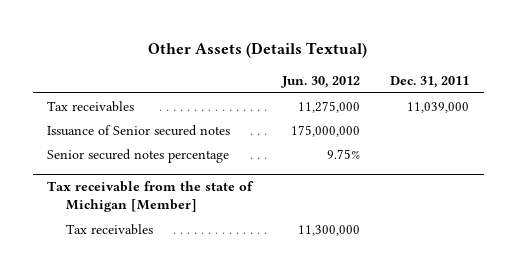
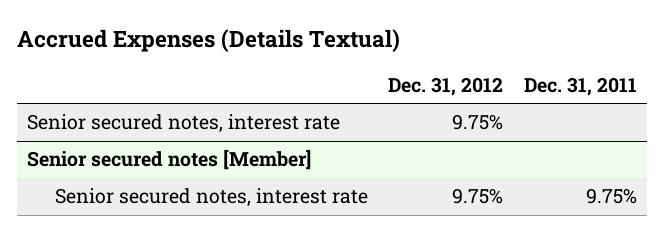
- Other Assets (Details Textual)
+ Accrued Expenses (Details Textual)
- | Jun. 30, 2012 | Dec. 31, 2011
+ | Dec. 31, 2012 | Dec. 31, 2011
- Tax receivables | 11,275,000 | 11,039,000
- Issuance of Senior secured notes | 175,000,000 |
- Senior secured notes percentage | 9.75% |
- Tax receivable from the state of Michigan [Member]
- Tax receivables | 11,300,000 |
+ Senior secured notes, interest rate | 9.75% |
+ Senior secured notes [Member]
+ Senior secured notes, interest rate | 9.75% | 9.75%

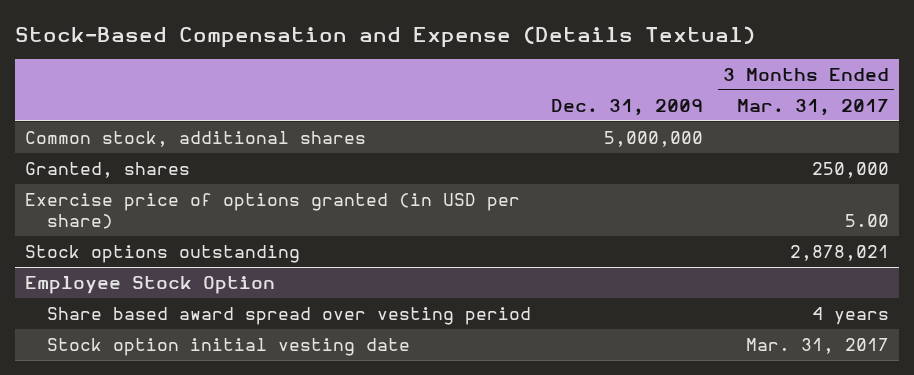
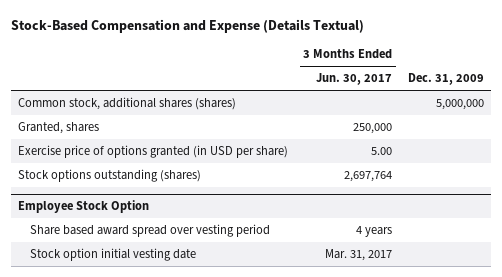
- | Dec. 31, 2009 | 3 Months Ended Mar. 31, 2017
+ | 3 Months Ended Jun. 30, 2017 | Dec. 31, 2009
- Common stock, additional shares | 5,000,000 |
+ Common stock, additional shares (shares) | | 5,000,000
- Stock options outstanding | | 2,878,021
+ Stock options outstanding (shares) | 2,697,764 |

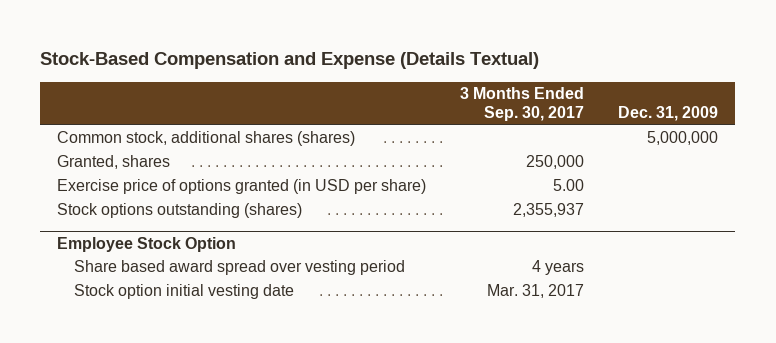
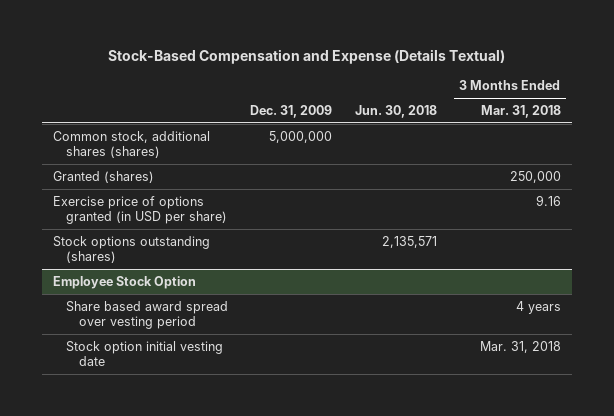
- | 3 Months Ended Sep. 30, 2017 | Dec. 31, 2009
+ | Dec. 31, 2009 | Jun. 30, 2018 | 3 Months Ended Mar. 31, 2018
- Granted, shares | 250,000 |
+ Granted (shares) | | | 250,000

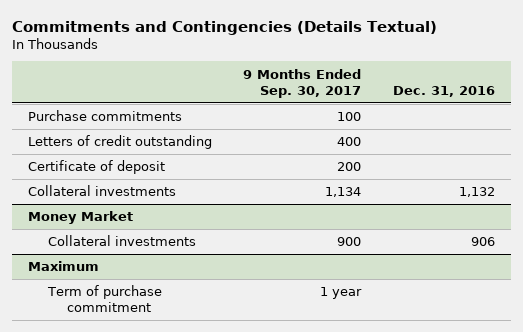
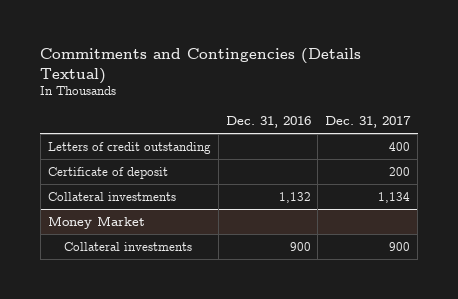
- | 9 Months Ended Sep. 30, 2017 | Dec. 31, 2016
+ | Dec. 31, 2016 | Dec. 31, 2017
- Purchase commitments | 100 |
@ Money Market
- Collateral investments | 900 | 906
- Maximum
- Term of purchase commitment | 1 year |
@ Money Market
+ Collateral investments | 900 | 900

